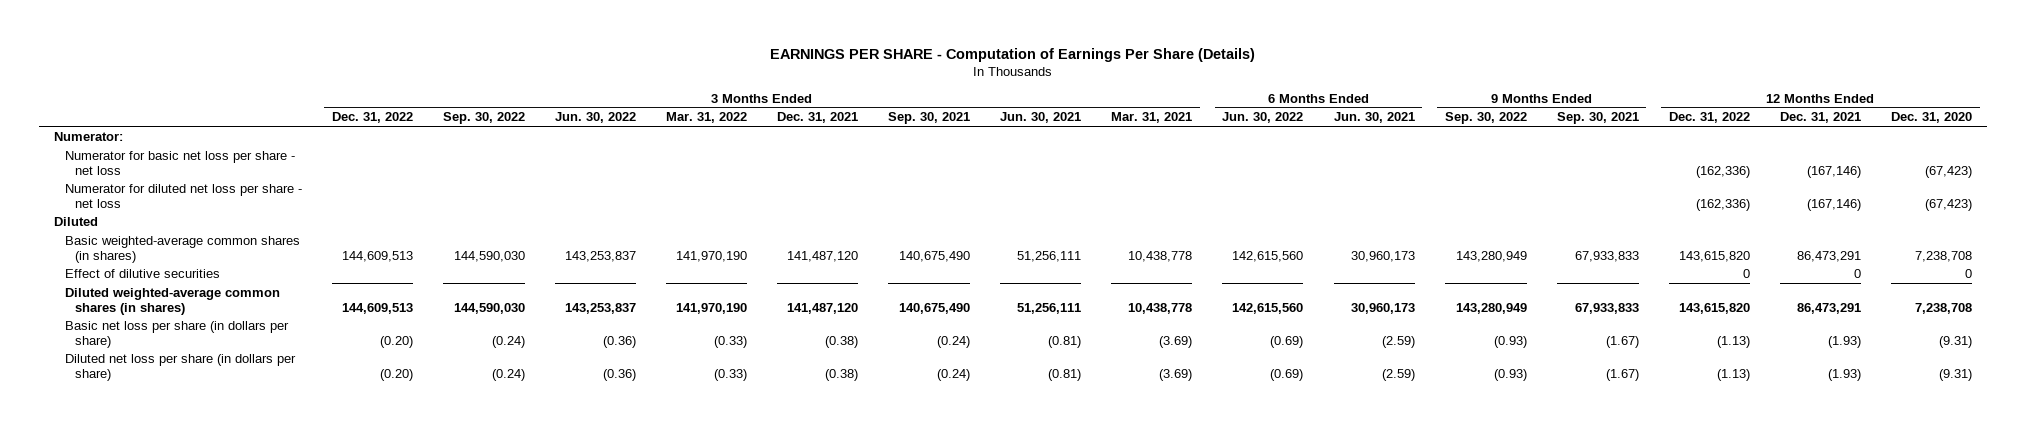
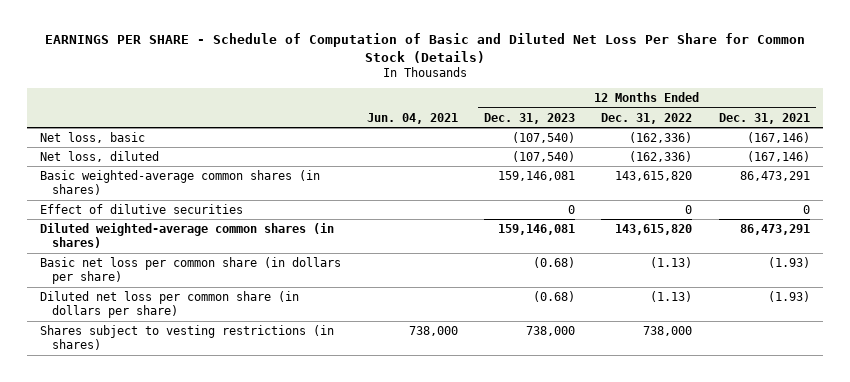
- EARNINGS PER SHARE - Computation of Earnings Per Share (Details)
+ EARNINGS PER SHARE - Schedule of Computation of Basic and Diluted Net Loss Per Share for Common Stock (Details)
- | 3 Months Ended Dec. 31, 2022 | 3 Months Ended Sep. 30, 2022 | 3 Months Ended Jun. 30, 2022 | 3 Months Ended Mar. 31, 2022 | 3 Months Ended Dec. 31, 2021 | 3 Months Ended Sep. 30, 2021 | 3 Months Ended Jun. 30, 2021 | 3 Months Ended Mar. 31, 2021 | 6 Months Ended Jun. 30, 2022 | 6 Months Ended Jun. 30, 2021 | 9 Months Ended Sep. 30, 2022 | 9 Months Ended Sep. 30, 2021 | 12 Months Ended Dec. 31, 2022 | 12 Months Ended Dec. 31, 2021 | 12 Months Ended Dec. 31, 2020
+ | Jun. 04, 2021 | 12 Months Ended Dec. 31, 2023 | 12 Months Ended Dec. 31, 2022 | 12 Months Ended Dec. 31, 2021
- Numerator:
- Numerator for basic net loss per share - net loss | | | | | | | | | | | | | (162,336) | (167,146) | (67,423)
- Numerator for diluted net loss per share - net loss | | | | | | | | | | | | | (162,336) | (167,146) | (67,423)
- Diluted
+ Net loss, basic | | (107,540) | (162,336) | (167,146)
+ Net loss, diluted | | (107,540) | (162,336) | (167,146)
- Basic net loss per share (in dollars per share) | (0.20) | (0.24) | (0.36) | (0.33) | (0.38) | (0.24) | (0.81) | (3.69) | (0.69) | (2.59) | (0.93) | (1.67) | (1.13) | (1.93) | (9.31)
- Diluted net loss per share (in dollars per share) | (0.20) | (0.24) | (0.36) | (0.33) | (0.38) | (0.24) | (0.81) | (3.69) | (0.69) | (2.59) | (0.93) | (1.67) | (1.13) | (1.93) | (9.31)
+ Basic net loss per common share (in dollars per share) | | (0.68) | (1.13) | (1.93)
+ Diluted net loss per common share (in dollars per share) | | (0.68) | (1.13) | (1.93)
+ Shares subject to vesting restrictions (in shares) | 738,000 | 738,000 | 738,000 |

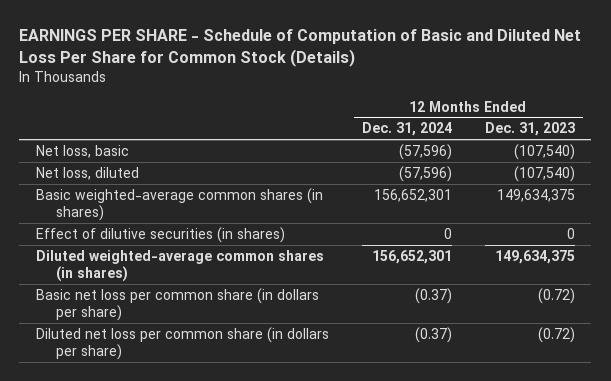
- | Jun. 04, 2021 | 12 Months Ended Dec. 31, 2023 | 12 Months Ended Dec. 31, 2022 | 12 Months Ended Dec. 31, 2021
+ | 12 Months Ended Dec. 31, 2024 | 12 Months Ended Dec. 31, 2023
- Basic weighted-average common shares (in shares) | | 159,146,081 | 143,615,820 | 86,473,291
- Effect of dilutive securities | | 0 | 0 | 0
- Diluted weighted-average common shares (in shares) | | 159,146,081 | 143,615,820 | 86,473,291
- Basic net loss per common share (in dollars per share) | | (0.68) | (1.13) | (1.93)
- Diluted net loss per common share (in dollars per share) | | (0.68) | (1.13) | (1.93)
- Shares subject to vesting restrictions (in shares) | 738,000 | 738,000 | 738,000 |
+ Basic weighted-average common shares (in shares) | 156,652,301 | 149,634,375
+ Effect of dilutive securities (in shares) | 0 | 0
+ Diluted weighted-average common shares (in shares) | 156,652,301 | 149,634,375
+ Basic net loss per common share (in dollars per share) | (0.37) | (0.72)
+ Diluted net loss per common share (in dollars per share) | (0.37) | (0.72)

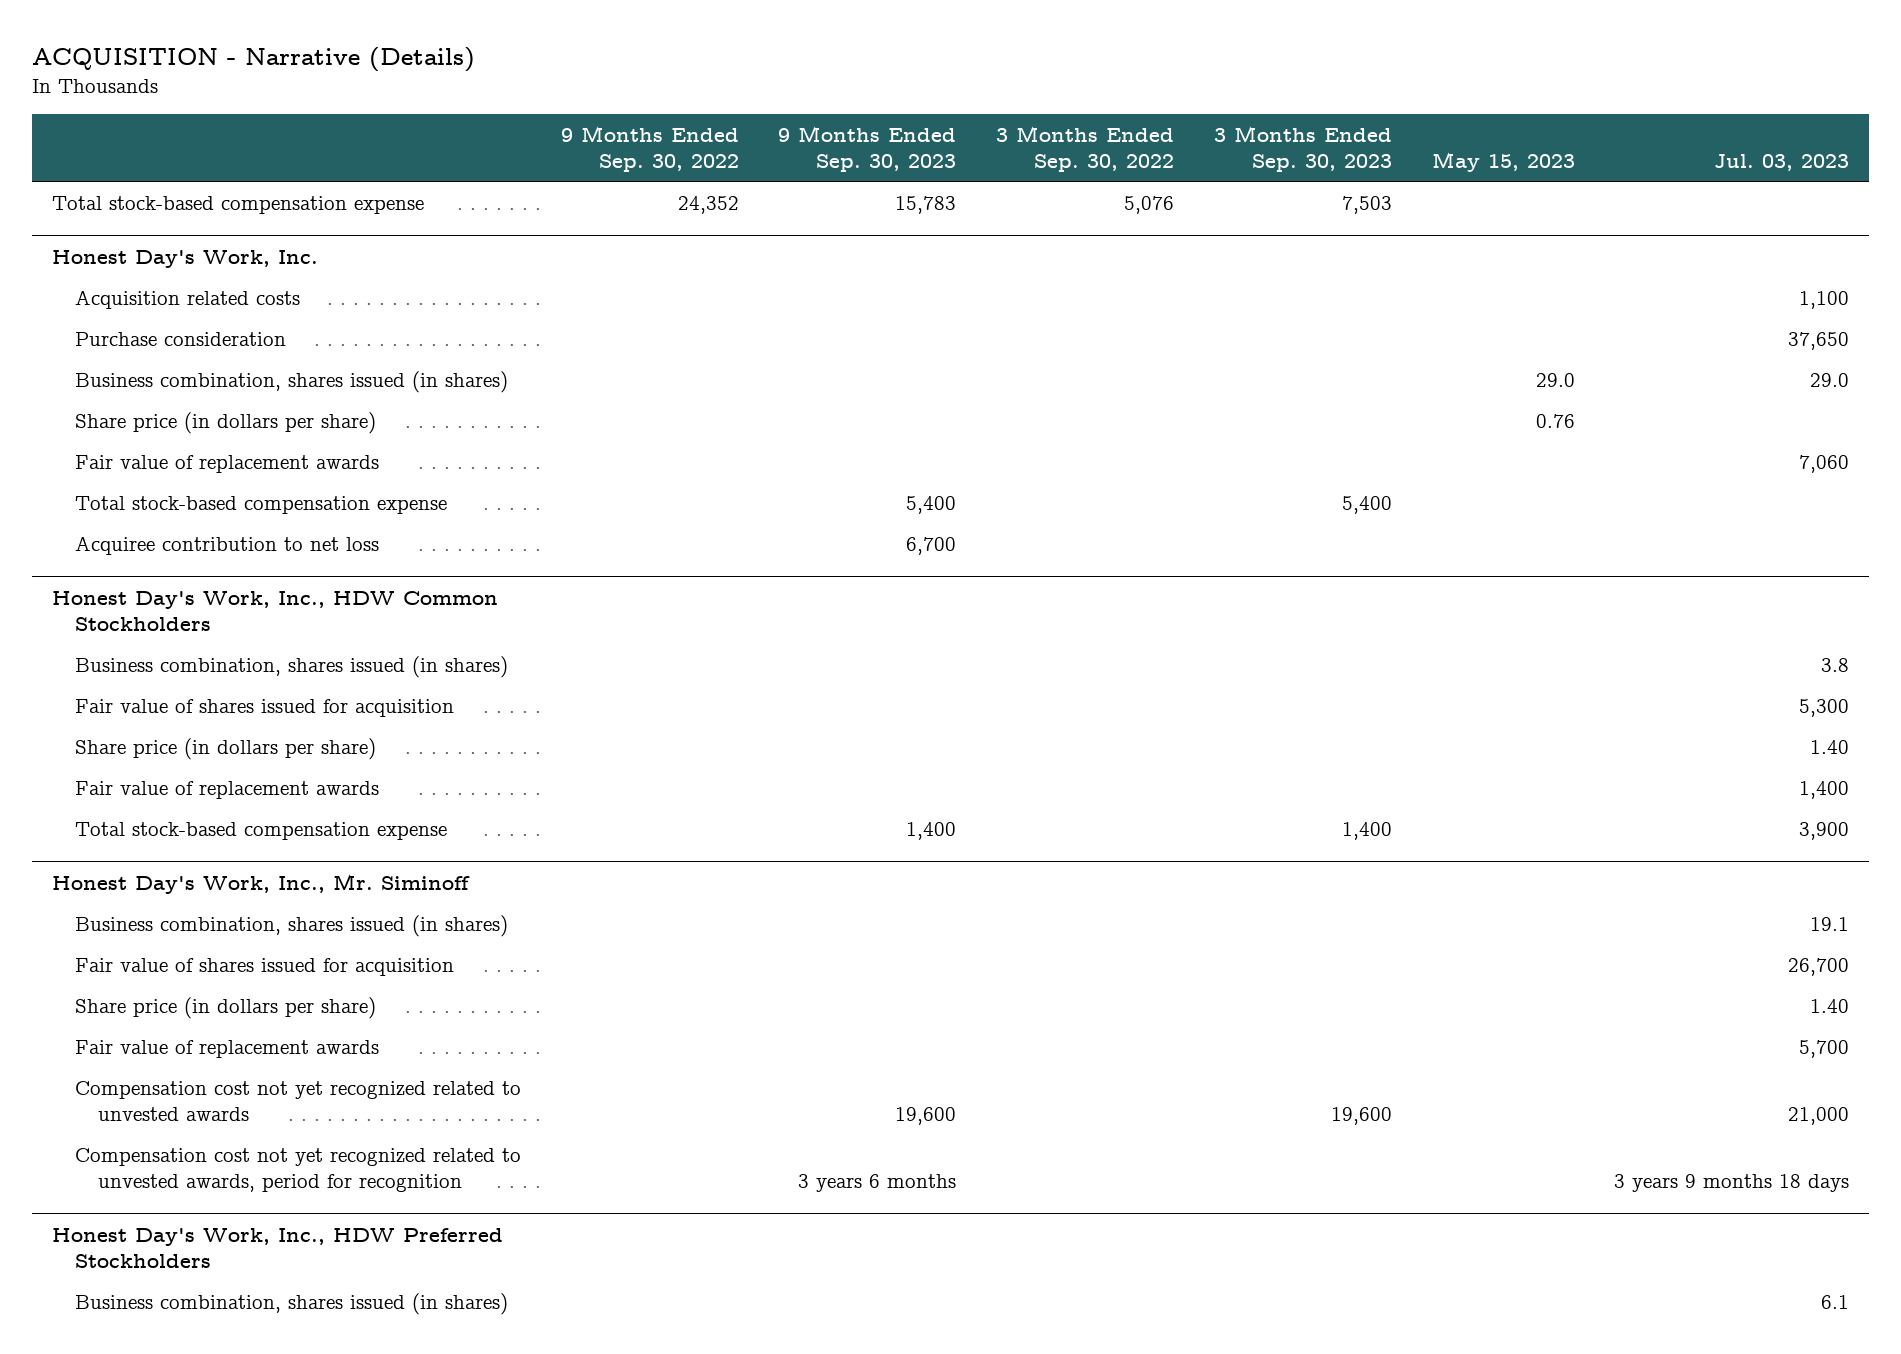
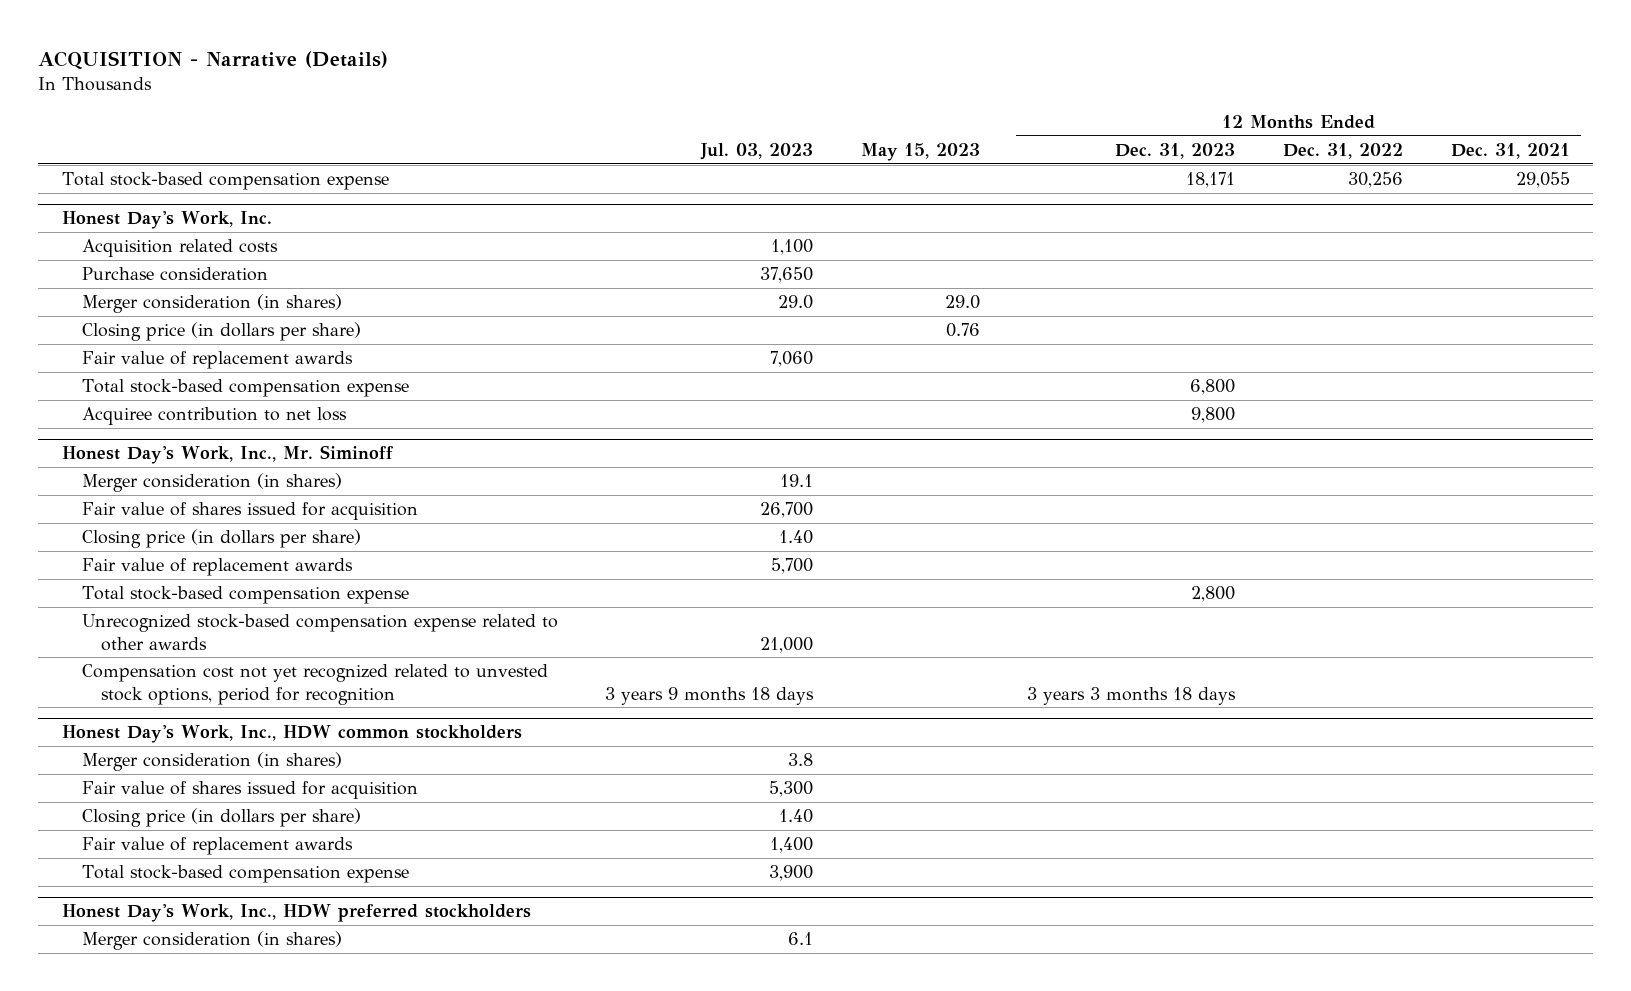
- | 9 Months Ended Sep. 30, 2022 | 9 Months Ended Sep. 30, 2023 | 3 Months Ended Sep. 30, 2022 | 3 Months Ended Sep. 30, 2023 | May 15, 2023 | Jul. 03, 2023
+ | Jul. 03, 2023 | May 15, 2023 | 12 Months Ended Dec. 31, 2023 | 12 Months Ended Dec. 31, 2022 | 12 Months Ended Dec. 31, 2021
@ Honest Day's Work, Inc.
- Business combination, shares issued (in shares) | | | | | 29.0 | 29.0
- Share price (in dollars per share) | | | | | 0.76 |
+ Merger consideration (in shares) | 29.0 | 29.0 | | |
+ Closing price (in dollars per share) | | 0.76 | | |
- Honest Day's Work, Inc., HDW Common Stockholders
- Business combination, shares issued (in shares) | | | | | | 3.8
- Fair value of shares issued for acquisition | | | | | | 5,300
- Share price (in dollars per share) | | | | | | 1.40
- Fair value of replacement awards | | | | | | 1,400
- Total stock-based compensation expense | | 1,400 | | 1,400 | | 3,900
@ Honest Day's Work, Inc., Mr. Siminoff
- Business combination, shares issued (in shares) | | | | | | 19.1
+ Merger consideration (in shares) | 19.1 | | | |
- Share price (in dollars per share) | | | | | | 1.40
+ Closing price (in dollars per share) | 1.40 | | | |
- Compensation cost not yet recognized related to unvested awards | | 19,600 | | 19,600 | | 21,000
- Compensation cost not yet recognized related to unvested awards, period for recognition | | 3 years 6 months | | | | 3 years 9 months 18 days
- Honest Day's Work, Inc., HDW Preferred Stockholders
- Business combination, shares issued (in shares) | | | | | | 6.1
@ Honest Day's Work, Inc., Mr. Siminoff
+ Total stock-based compensation expense | | | 2,800 | |
+ Unrecognized stock-based compensation expense related to other awards | 21,000 | | | |
+ Compensation cost not yet recognized related to unvested stock options, period for recognition | 3 years 9 months 18 days | | 3 years 3 months 18 days | |
+ Honest Day's Work, Inc., HDW common stockholders
+ Merger consideration (in shares) | 3.8 | | | |
+ Fair value of shares issued for acquisition | 5,300 | | | |
+ Closing price (in dollars per share) | 1.40 | | | |
+ Fair value of replacement awards | 1,400 | | | |
+ Total stock-based compensation expense | 3,900 | | | |
+ Honest Day's Work, Inc., HDW preferred stockholders
+ Merger consideration (in shares) | 6.1 | | | |

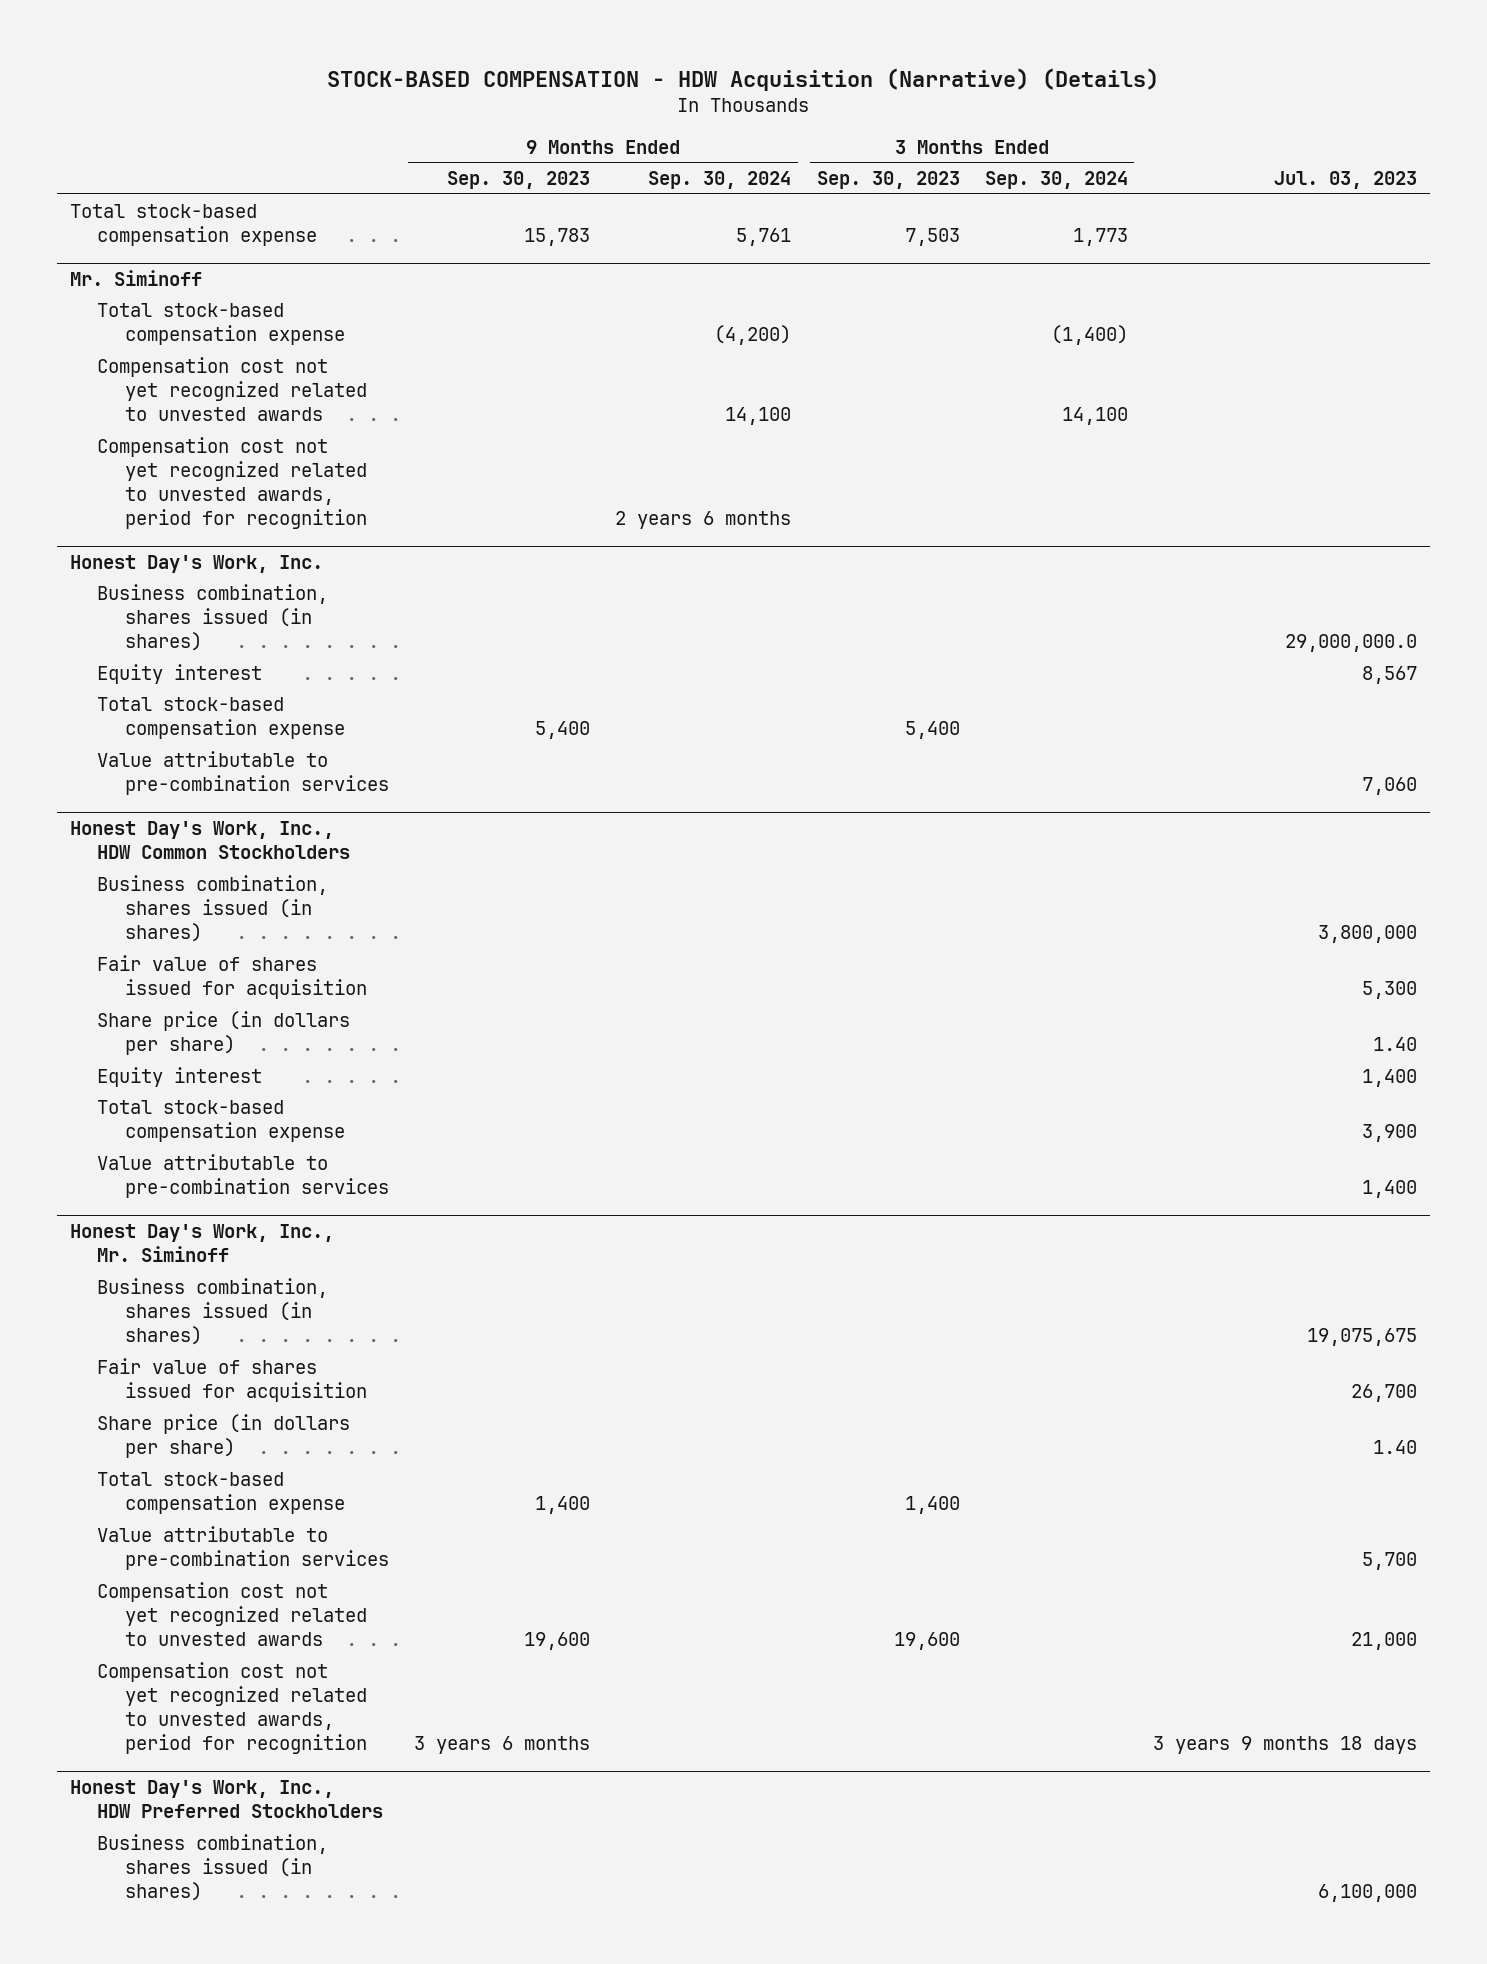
- ACQUISITION - Narrative (Details)
+ STOCK-BASED COMPENSATION - HDW Acquisition (Narrative) (Details)
- | Jul. 03, 2023 | May 15, 2023 | 12 Months Ended Dec. 31, 2023 | 12 Months Ended Dec. 31, 2022 | 12 Months Ended Dec. 31, 2021
+ | 9 Months Ended Sep. 30, 2023 | 9 Months Ended Sep. 30, 2024 | 3 Months Ended Sep. 30, 2023 | 3 Months Ended Sep. 30, 2024 | Jul. 03, 2023
+ Mr. Siminoff
+ Total stock-based compensation expense | | (4,200) | | (1,400) |
+ Compensation cost not yet recognized related to unvested awards | | 14,100 | | 14,100 |
+ Compensation cost not yet recognized related to unvested awards, period for recognition | | 2 years 6 months | | |
@ Honest Day's Work, Inc.
- Acquisition related costs | 1,100 | | | |
- Purchase consideration | 37,650 | | | |
- Merger consideration (in shares) | 29.0 | 29.0 | | |
- Closing price (in dollars per share) | | 0.76 | | |
- Fair value of replacement awards | 7,060 | | | |
+ Business combination, shares issued (in shares) | | | | | 29,000,000.0
+ Equity interest | | | | | 8,567
- Acquiree contribution to net loss | | | 9,800 | |
+ Value attributable to pre-combination services | | | | | 7,060
+ Honest Day's Work, Inc., HDW Common Stockholders
+ Business combination, shares issued (in shares) | | | | | 3,800,000
+ Fair value of shares issued for acquisition | | | | | 5,300
+ Share price (in dollars per share) | | | | | 1.40
+ Equity interest | | | | | 1,400
+ Total stock-based compensation expense | | | | | 3,900
+ Value attributable to pre-combination services | | | | | 1,400
@ Honest Day's Work, Inc., Mr. Siminoff
- Merger consideration (in shares) | 19.1 | | | |
+ Business combination, shares issued (in shares) | | | | | 19,075,675
- Closing price (in dollars per share) | 1.40 | | | |
- Fair value of replacement awards | 5,700 | | | |
+ Share price (in dollars per share) | | | | | 1.40
- Unrecognized stock-based compensation expense related to other awards | 21,000 | | | |
- Compensation cost not yet recognized related to unvested stock options, period for recognition | 3 years 9 months 18 days | | 3 years 3 months 18 days | |
- Honest Day's Work, Inc., HDW common stockholders
- Merger consideration (in shares) | 3.8 | | | |
- Fair value of shares issued for acquisition | 5,300 | | | |
- Closing price (in dollars per share) | 1.40 | | | |
- Fair value of replacement awards | 1,400 | | | |
- Total stock-based compensation expense | 3,900 | | | |
- Honest Day's Work, Inc., HDW preferred stockholders
- Merger consideration (in shares) | 6.1 | | | |
@ Honest Day's Work, Inc., Mr. Siminoff
+ Value attributable to pre-combination services | | | | | 5,700
+ Compensation cost not yet recognized related to unvested awards | 19,600 | | 19,600 | | 21,000
+ Compensation cost not yet recognized related to unvested awards, period for recognition | 3 years 6 months | | | | 3 years 9 months 18 days
+ Honest Day's Work, Inc., HDW Preferred Stockholders
+ Business combination, shares issued (in shares) | | | | | 6,100,000

